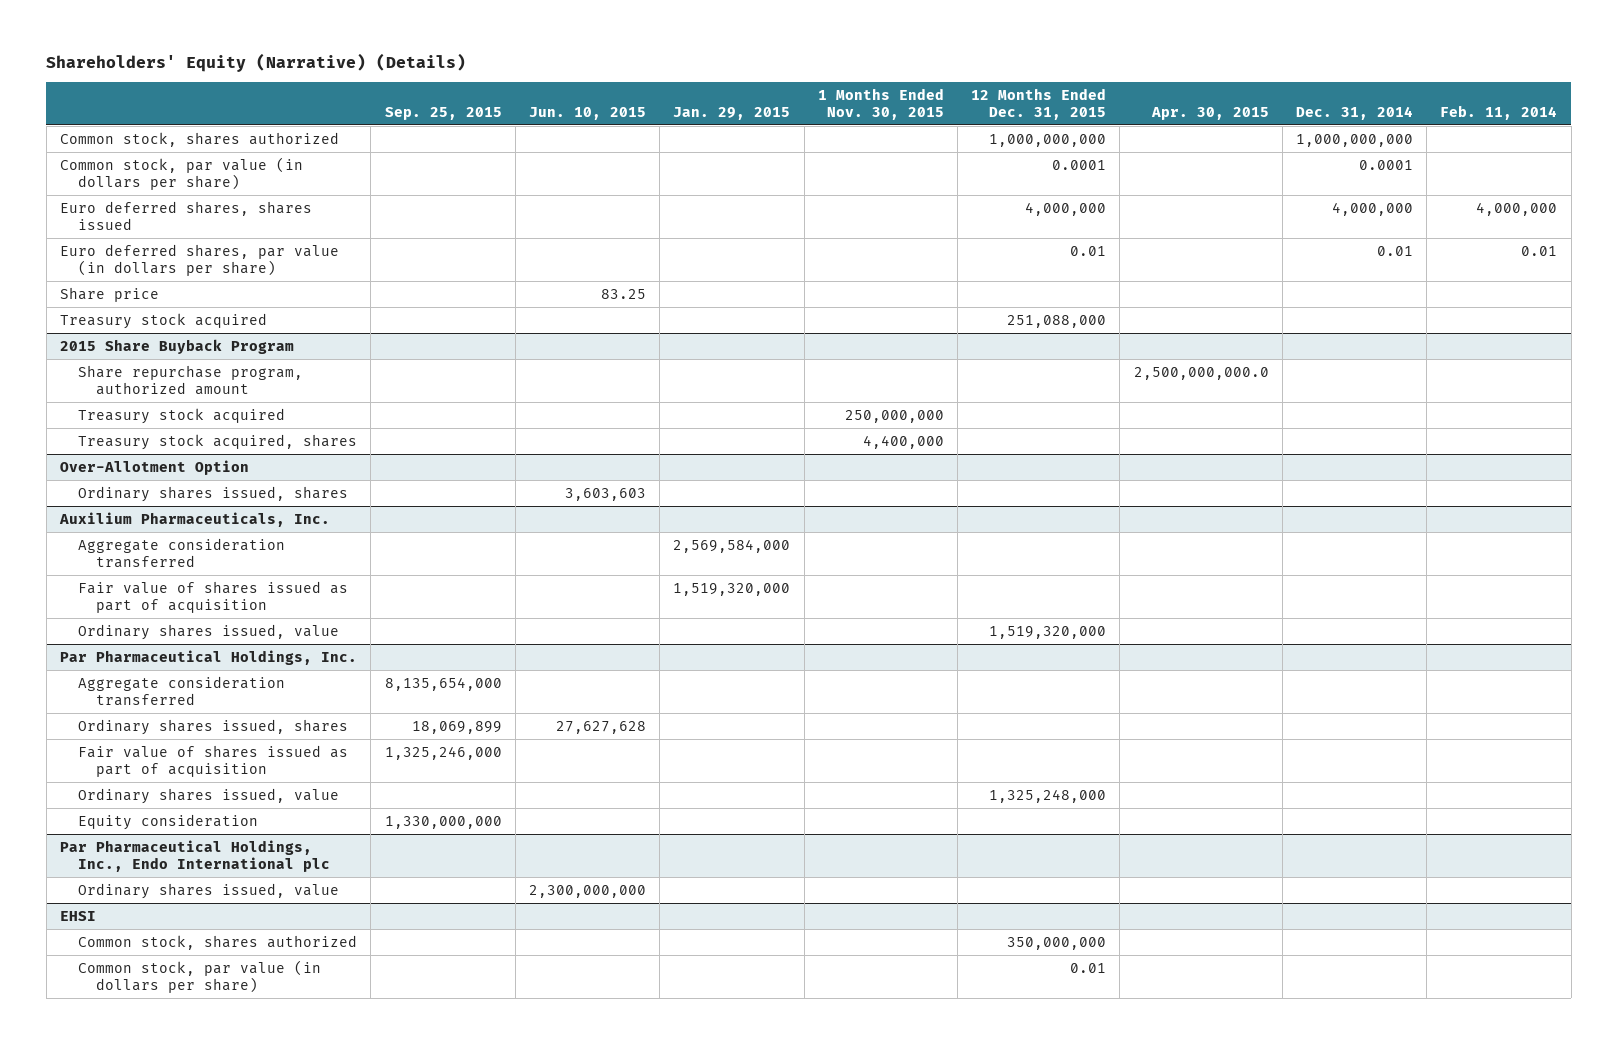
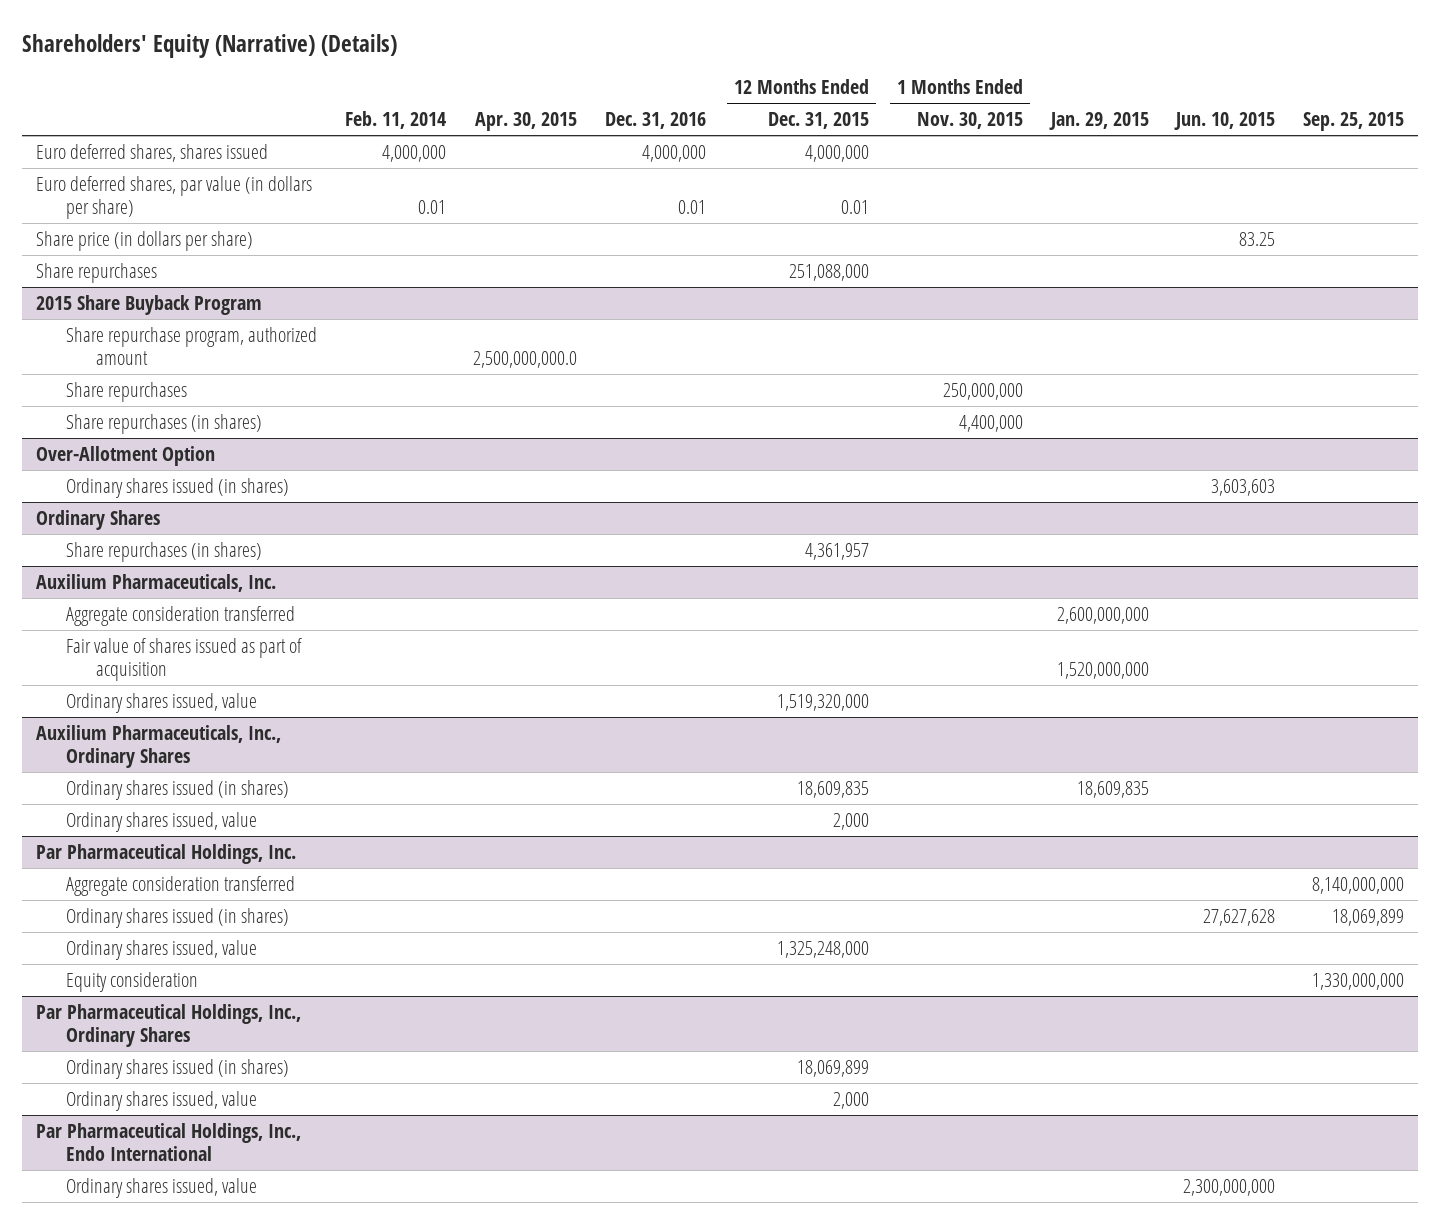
- | Sep. 25, 2015 | Jun. 10, 2015 | Jan. 29, 2015 | 1 Months Ended Nov. 30, 2015 | 12 Months Ended Dec. 31, 2015 | Apr. 30, 2015 | Dec. 31, 2014 | Feb. 11, 2014
+ | Feb. 11, 2014 | Apr. 30, 2015 | Dec. 31, 2016 | 12 Months Ended Dec. 31, 2015 | 1 Months Ended Nov. 30, 2015 | Jan. 29, 2015 | Jun. 10, 2015 | Sep. 25, 2015
- Common stock, shares authorized | | | | | 1,000,000,000 | | 1,000,000,000 |
- Common stock, par value (in dollars per share) | | | | | 0.0001 | | 0.0001 |
- Share price | | 83.25 | | | | | |
- Treasury stock acquired | | | | | 251,088,000 | | |
+ Share price (in dollars per share) | | | | | | | 83.25 |
+ Share repurchases | | | | 251,088,000 | | | |
@ 2015 Share Buyback Program
- Treasury stock acquired | | | | 250,000,000 | | | |
- Treasury stock acquired, shares | | | | 4,400,000 | | | |
+ Share repurchases | | | | | 250,000,000 | | |
+ Share repurchases (in shares) | | | | | 4,400,000 | | |
@ Over-Allotment Option
- Ordinary shares issued, shares | | 3,603,603 | | | | | |
+ Ordinary shares issued (in shares) | | | | | | | 3,603,603 |
+ Ordinary Shares
+ Share repurchases (in shares) | | | | 4,361,957 | | | |
@ Auxilium Pharmaceuticals, Inc.
- Aggregate consideration transferred | | | 2,569,584,000 | | | | |
- Fair value of shares issued as part of acquisition | | | 1,519,320,000 | | | | |
+ Aggregate consideration transferred | | | | | | 2,600,000,000 | |
+ Fair value of shares issued as part of acquisition | | | | | | 1,520,000,000 | |
+ Auxilium Pharmaceuticals, Inc., Ordinary Shares
+ Ordinary shares issued (in shares) | | | | 18,609,835 | | 18,609,835 | |
+ Ordinary shares issued, value | | | | 2,000 | | | |
@ Par Pharmaceutical Holdings, Inc.
- Aggregate consideration transferred | 8,135,654,000 | | | | | | |
- Ordinary shares issued, shares | 18,069,899 | 27,627,628 | | | | | |
- Fair value of shares issued as part of acquisition | 1,325,246,000 | | | | | | |
+ Aggregate consideration transferred | | | | | | | | 8,140,000,000
+ Ordinary shares issued (in shares) | | | | | | | 27,627,628 | 18,069,899
- Par Pharmaceutical Holdings, Inc., Endo International plc
+ Par Pharmaceutical Holdings, Inc., Ordinary Shares
+ Ordinary shares issued (in shares) | | | | 18,069,899 | | | |
+ Ordinary shares issued, value | | | | 2,000 | | | |
+ Par Pharmaceutical Holdings, Inc., Endo International
- EHSI
- Common stock, shares authorized | | | | | 350,000,000 | | |
- Common stock, par value (in dollars per share) | | | | | 0.01 | | |

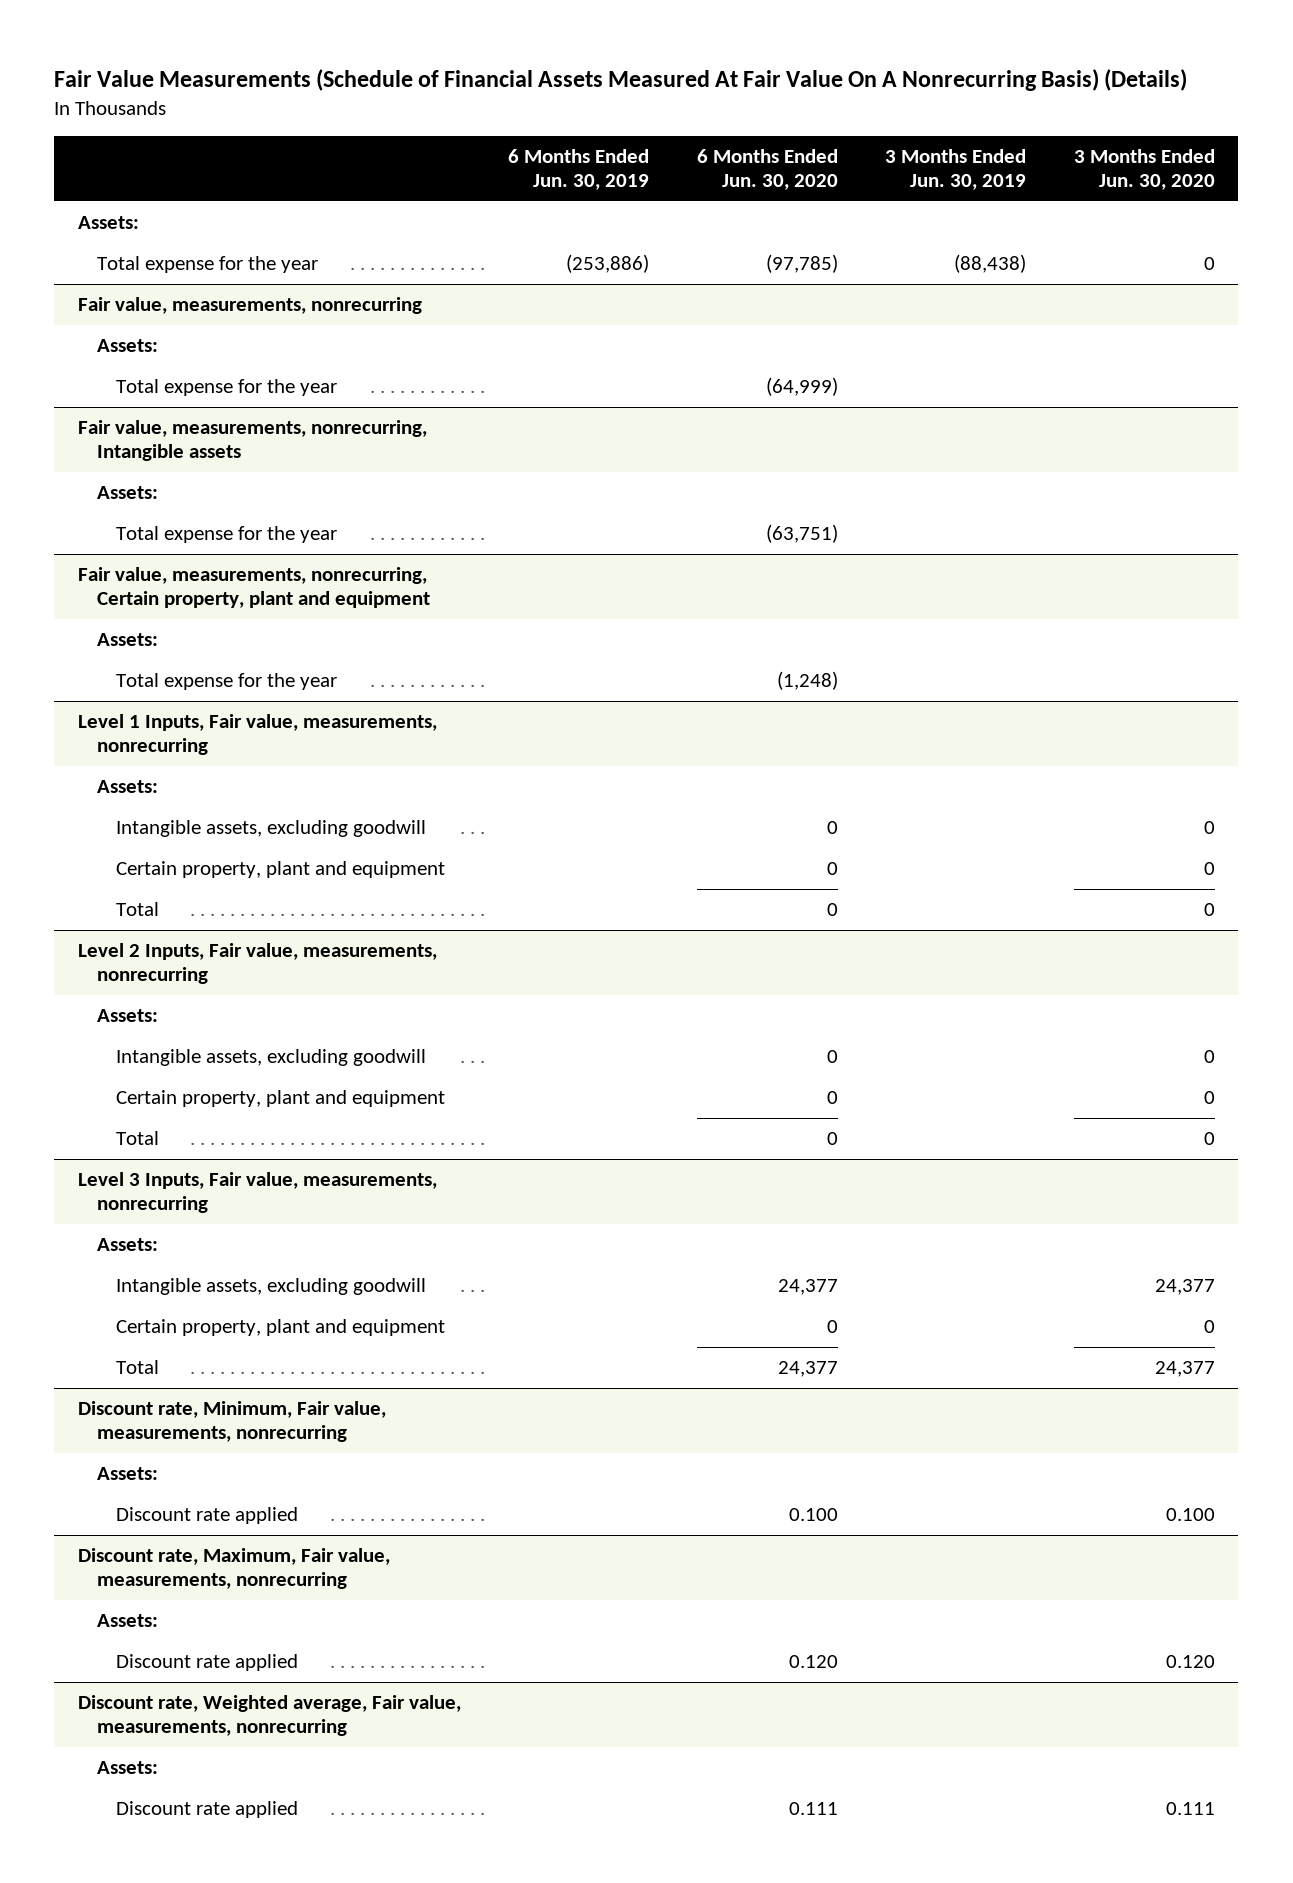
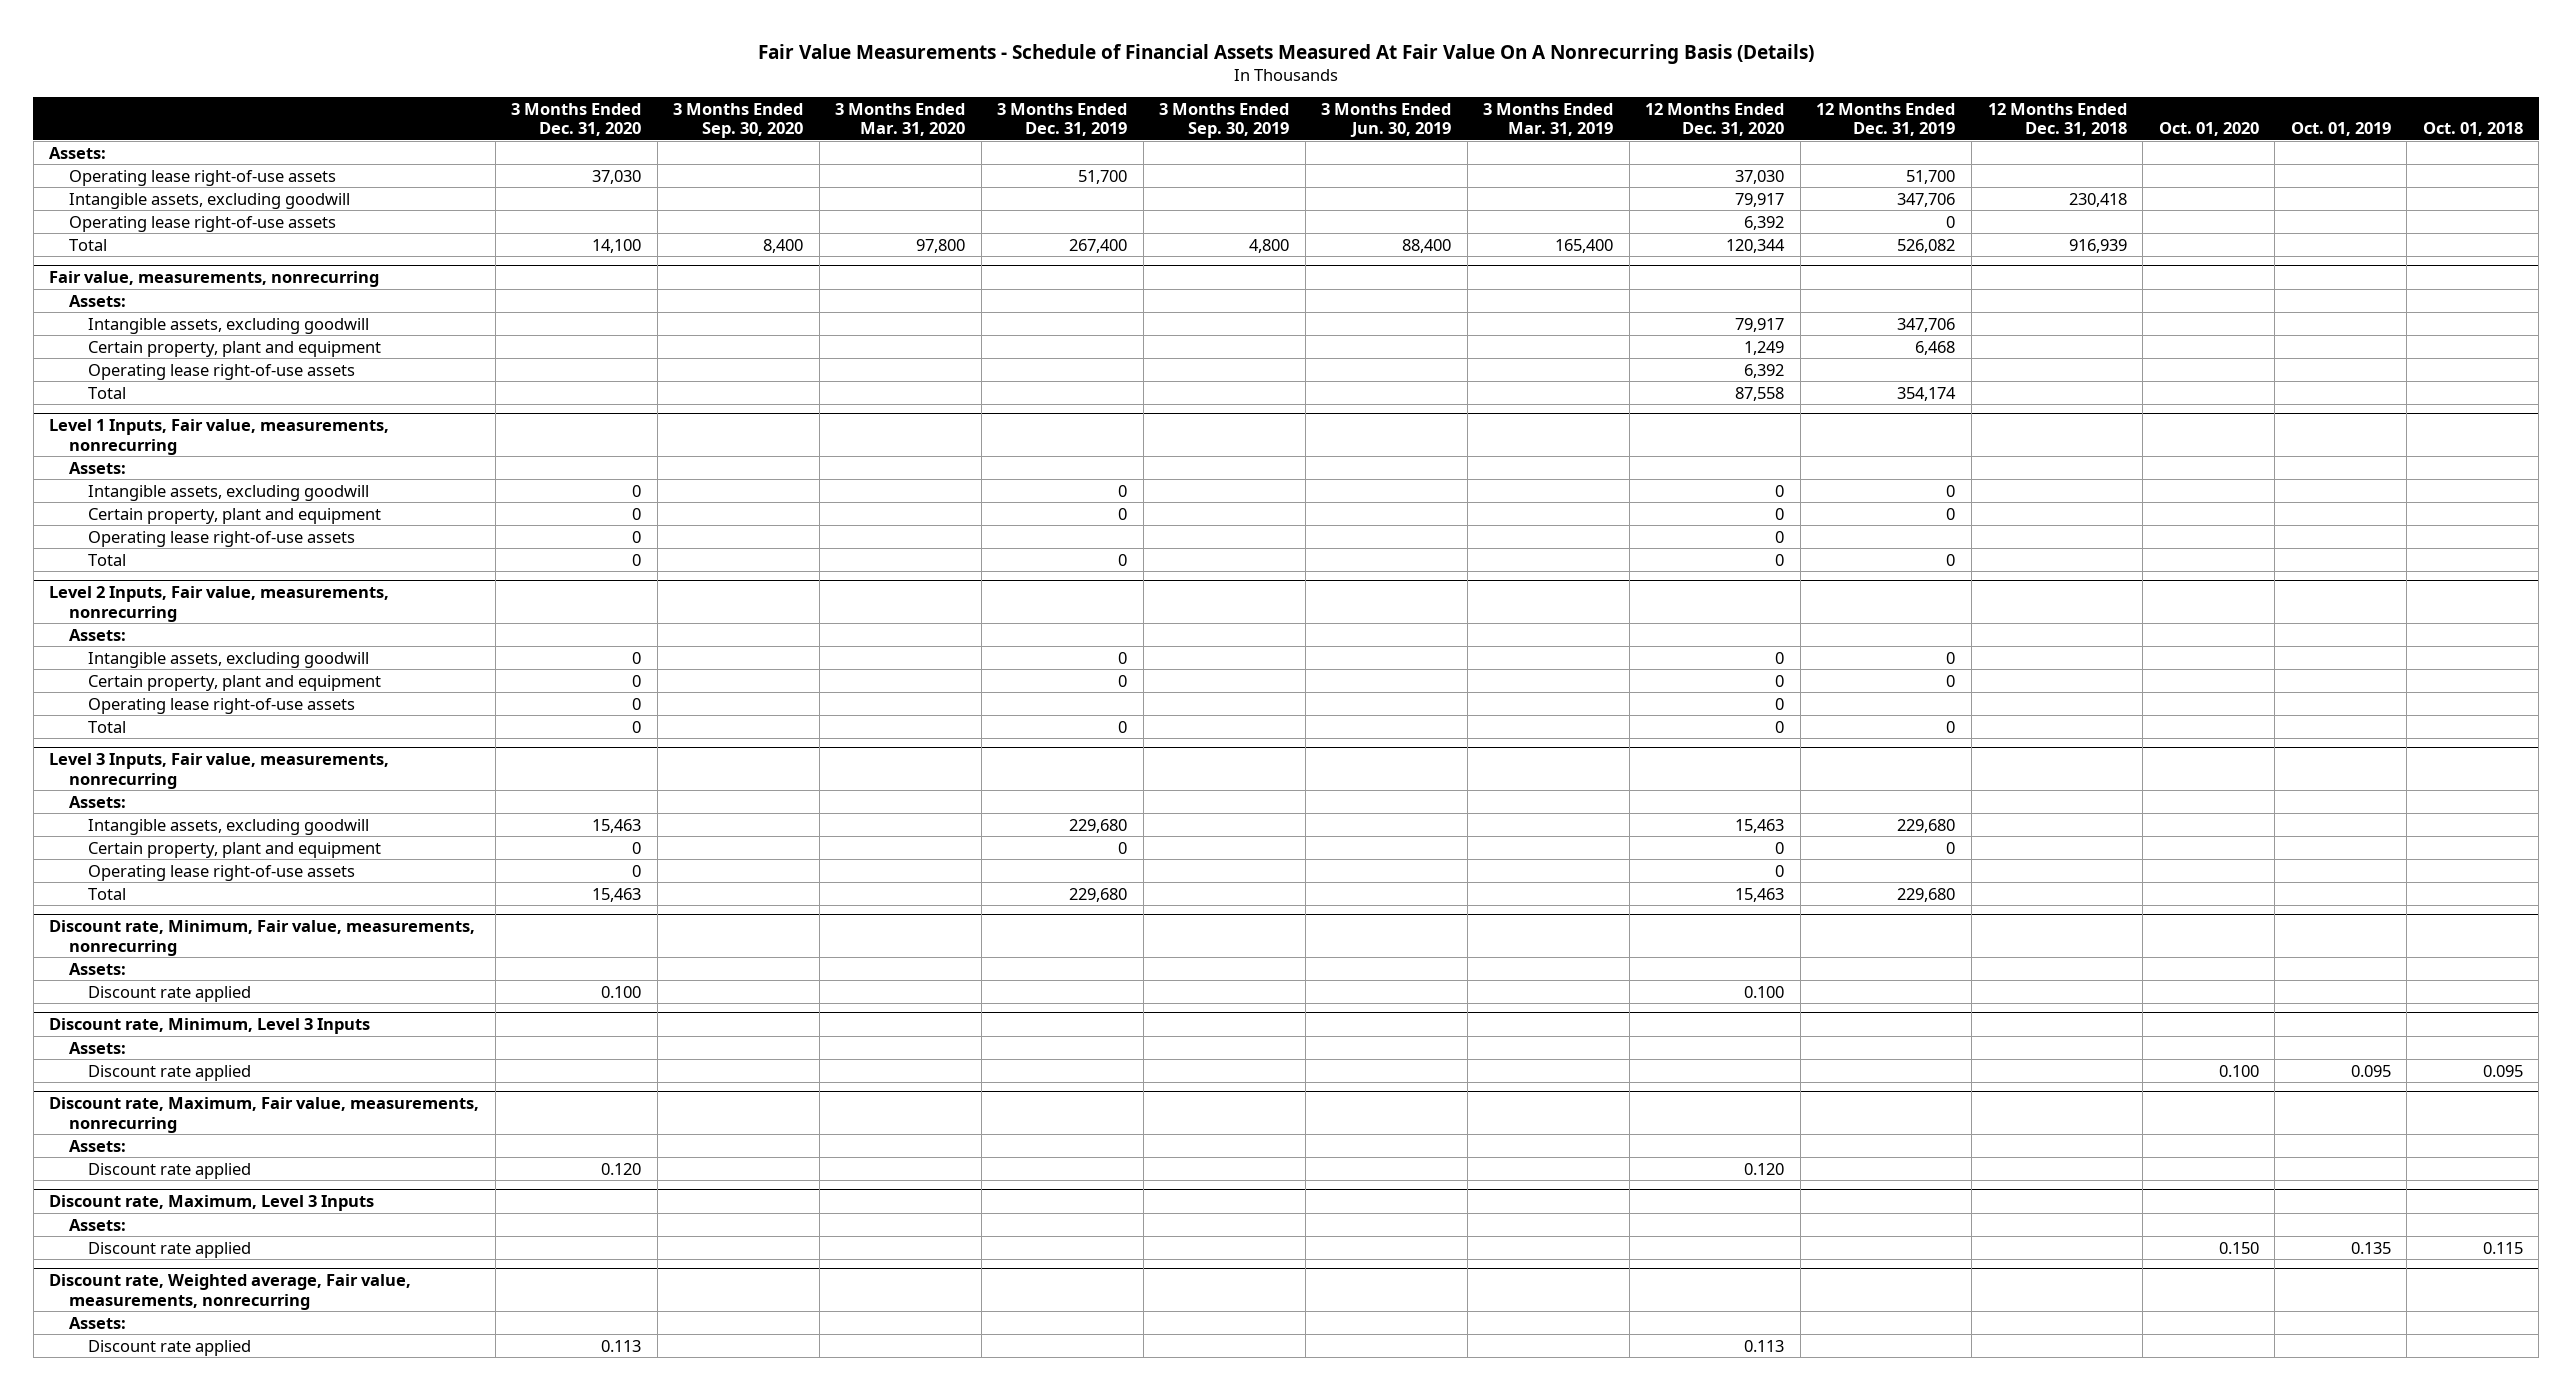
- Fair Value Measurements (Schedule of Financial Assets Measured At Fair Value On A Nonrecurring Basis) (Details)
+ Fair Value Measurements - Schedule of Financial Assets Measured At Fair Value On A Nonrecurring Basis (Details)
- | 6 Months Ended Jun. 30, 2019 | 6 Months Ended Jun. 30, 2020 | 3 Months Ended Jun. 30, 2019 | 3 Months Ended Jun. 30, 2020
+ | 3 Months Ended Dec. 31, 2020 | 3 Months Ended Sep. 30, 2020 | 3 Months Ended Mar. 31, 2020 | 3 Months Ended Dec. 31, 2019 | 3 Months Ended Sep. 30, 2019 | 3 Months Ended Jun. 30, 2019 | 3 Months Ended Mar. 31, 2019 | 12 Months Ended Dec. 31, 2020 | 12 Months Ended Dec. 31, 2019 | 12 Months Ended Dec. 31, 2018 | Oct. 01, 2020 | Oct. 01, 2019 | Oct. 01, 2018
- Total expense for the year | (253,886) | (97,785) | (88,438) | 0
+ Operating lease right-of-use assets | 37,030 | | | 51,700 | | | | 37,030 | 51,700 | | | |
+ Intangible assets, excluding goodwill | | | | | | | | 79,917 | 347,706 | 230,418 | | |
+ Operating lease right-of-use assets | | | | | | | | 6,392 | 0 | | | |
+ Total | 14,100 | 8,400 | 97,800 | 267,400 | 4,800 | 88,400 | 165,400 | 120,344 | 526,082 | 916,939 | | |
@ Fair value, measurements, nonrecurring
- Total expense for the year | | (64,999) | |
- Fair value, measurements, nonrecurring, Intangible assets
- Assets:
- Total expense for the year | | (63,751) | |
- Fair value, measurements, nonrecurring, Certain property, plant and equipment
- Assets:
- Total expense for the year | | (1,248) | |
@ Fair value, measurements, nonrecurring
+ Intangible assets, excluding goodwill | | | | | | | | 79,917 | 347,706 | | | |
+ Certain property, plant and equipment | | | | | | | | 1,249 | 6,468 | | | |
+ Operating lease right-of-use assets | | | | | | | | 6,392 | | | | |
+ Total | | | | | | | | 87,558 | 354,174 | | | |
@ Level 1 Inputs, Fair value, measurements, nonrecurring
+ Operating lease right-of-use assets | 0 | | | | | | | 0 | | | | |
@ Level 2 Inputs, Fair value, measurements, nonrecurring
+ Operating lease right-of-use assets | 0 | | | | | | | 0 | | | | |
@ Level 3 Inputs, Fair value, measurements, nonrecurring
+ Operating lease right-of-use assets | 0 | | | | | | | 0 | | | | |
+ Discount rate, Minimum, Level 3 Inputs
+ Assets:
+ Discount rate applied | | | | | | | | | | | 0.100 | 0.095 | 0.095
+ Discount rate, Maximum, Level 3 Inputs
+ Assets:
+ Discount rate applied | | | | | | | | | | | 0.150 | 0.135 | 0.115

